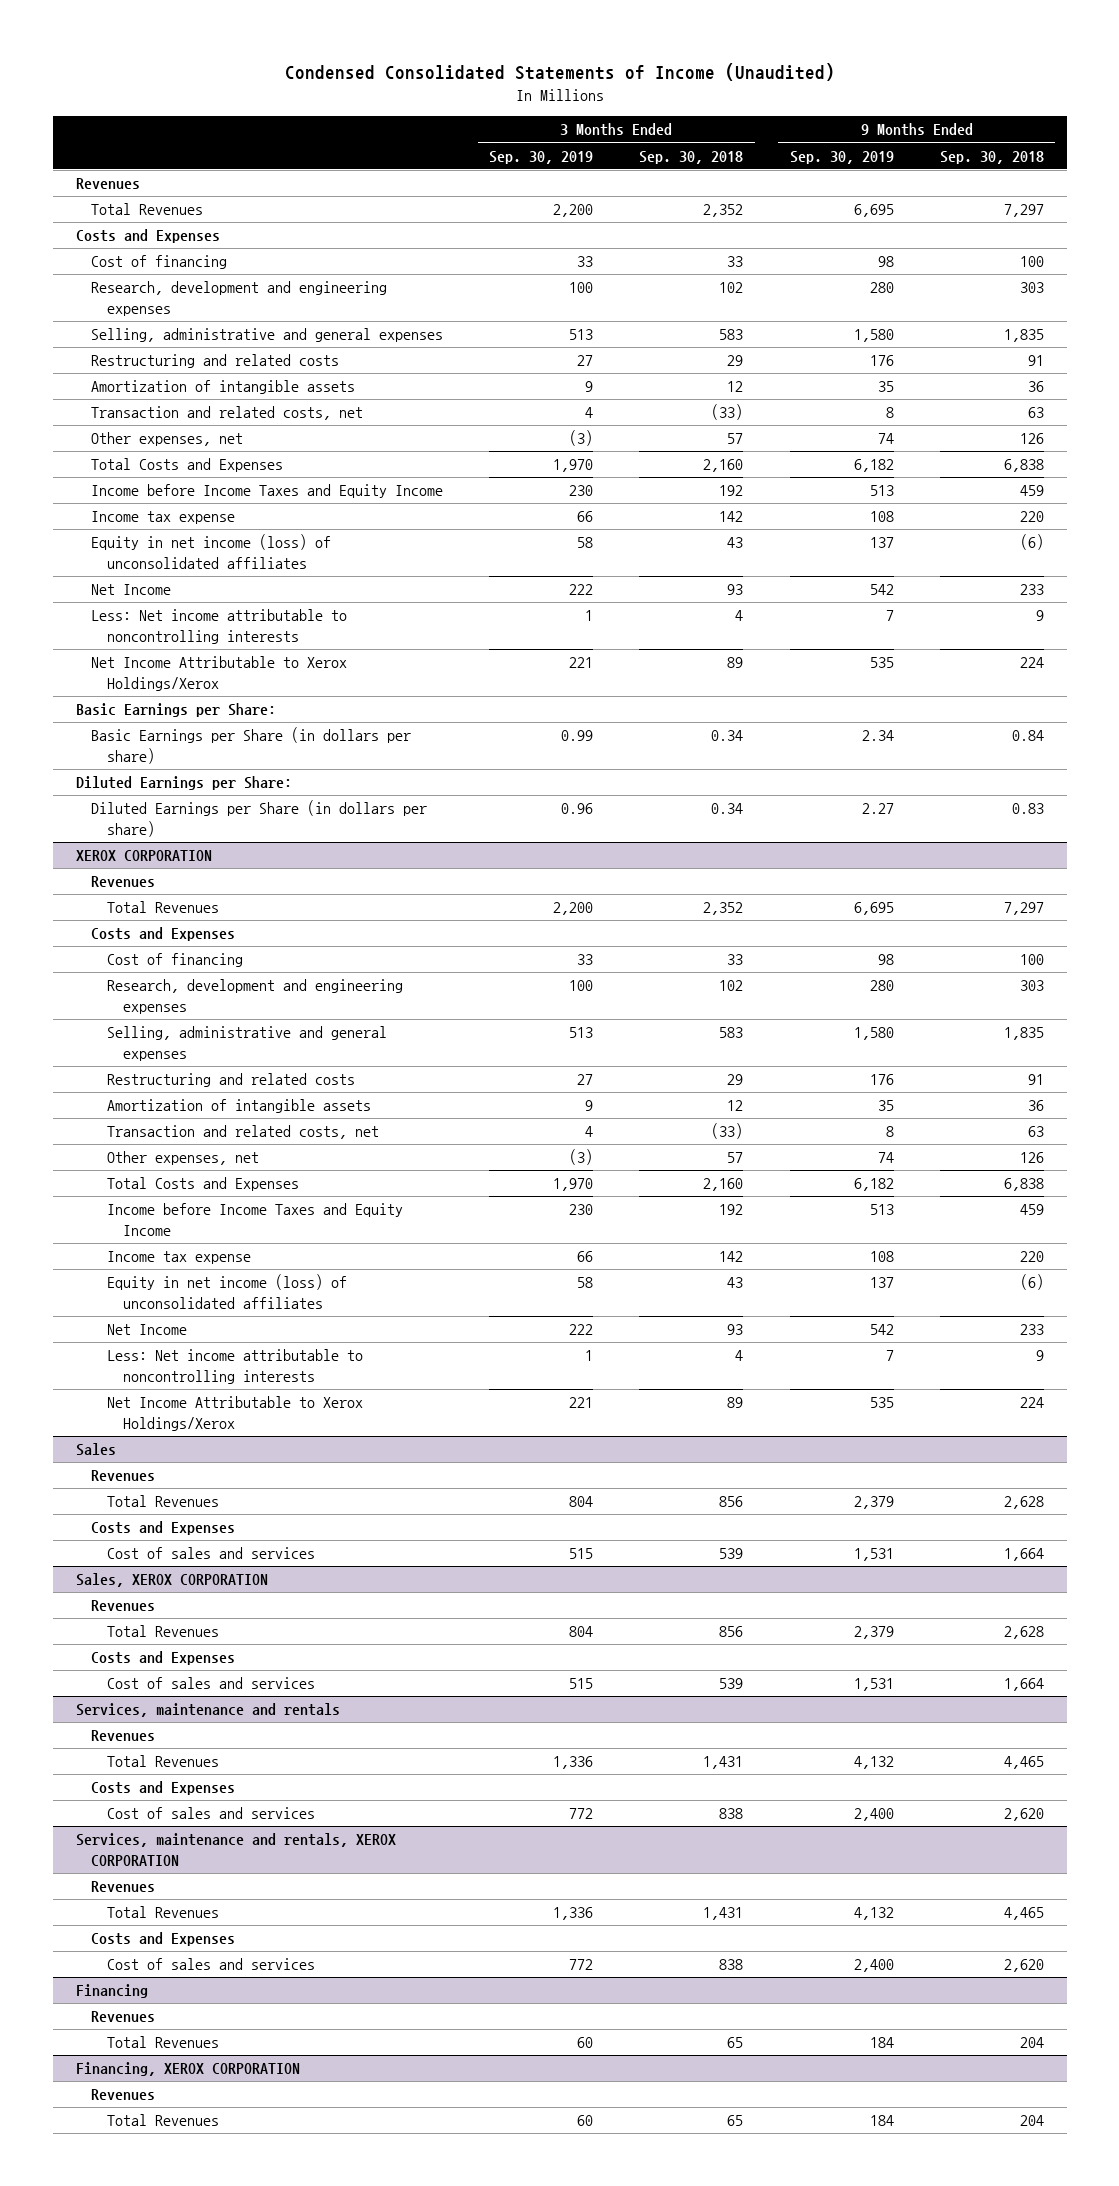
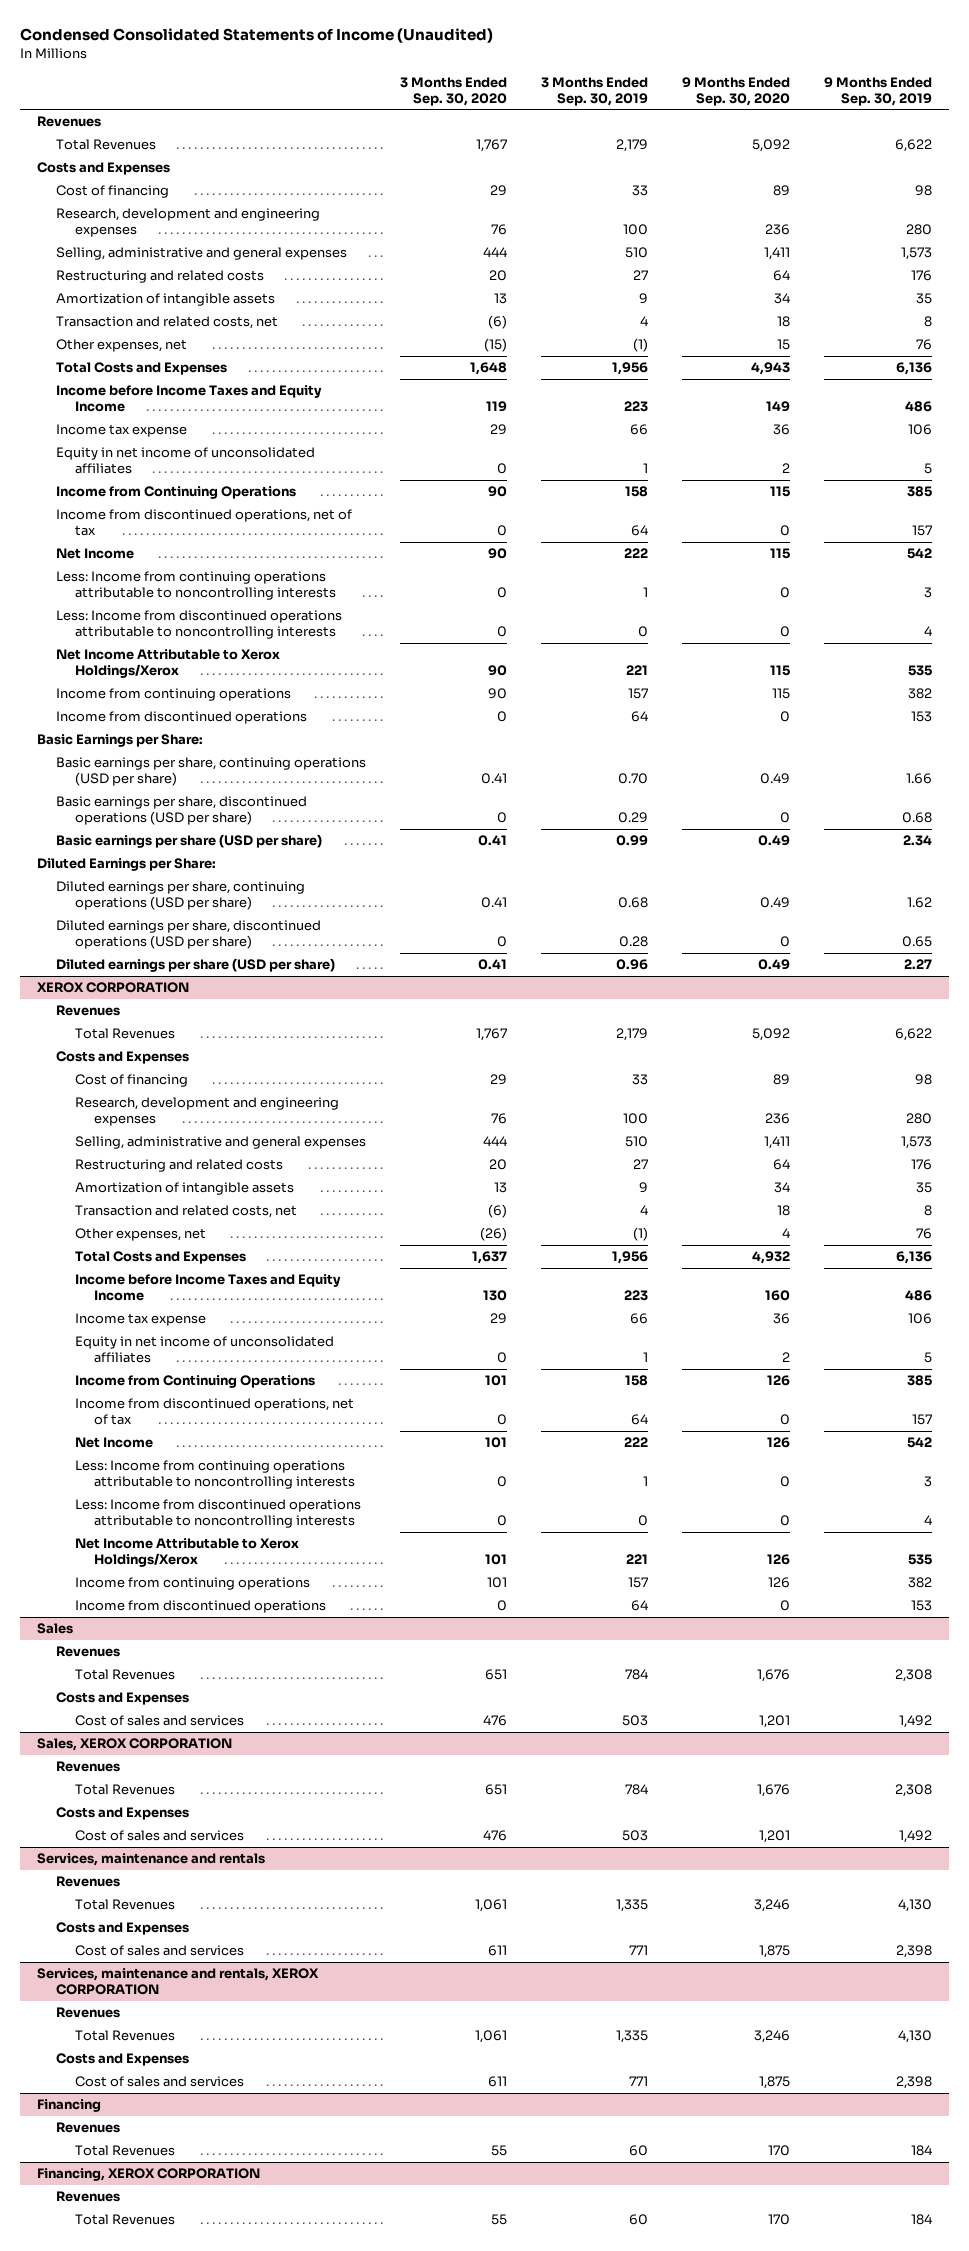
- | 3 Months Ended Sep. 30, 2019 | 3 Months Ended Sep. 30, 2018 | 9 Months Ended Sep. 30, 2019 | 9 Months Ended Sep. 30, 2018
+ | 3 Months Ended Sep. 30, 2020 | 3 Months Ended Sep. 30, 2019 | 9 Months Ended Sep. 30, 2020 | 9 Months Ended Sep. 30, 2019
- Total Revenues | 2,200 | 2,352 | 6,695 | 7,297
+ Total Revenues | 1,767 | 2,179 | 5,092 | 6,622
- Selling, administrative and general expenses | 513 | 583 | 1,580 | 1,835
+ Selling, administrative and general expenses | 444 | 510 | 1,411 | 1,573
- Other expenses, net | (3) | 57 | 74 | 126
- Total Costs and Expenses | 1,970 | 2,160 | 6,182 | 6,838
- Income before Income Taxes and Equity Income | 230 | 192 | 513 | 459
- Income tax expense | 66 | 142 | 108 | 220
- Equity in net income (loss) of unconsolidated affiliates | 58 | 43 | 137 | (6)
+ Other expenses, net | (15) | (1) | 15 | 76
+ Total Costs and Expenses | 1,648 | 1,956 | 4,943 | 6,136
+ Income before Income Taxes and Equity Income | 119 | 223 | 149 | 486
+ Income tax expense | 29 | 66 | 36 | 106
+ Equity in net income of unconsolidated affiliates | 0 | 1 | 2 | 5
+ Income from Continuing Operations | 90 | 158 | 115 | 385
+ Income from discontinued operations, net of tax | 0 | 64 | 0 | 157
- Less: Net income attributable to noncontrolling interests | 1 | 4 | 7 | 9
+ Less: Income from continuing operations attributable to noncontrolling interests | 0 | 1 | 0 | 3
+ Less: Income from discontinued operations attributable to noncontrolling interests | 0 | 0 | 0 | 4
+ Income from continuing operations | 90 | 157 | 115 | 382
+ Income from discontinued operations | 0 | 64 | 0 | 153
- Basic Earnings per Share (in dollars per share) | 0.99 | 0.34 | 2.34 | 0.84
+ Basic earnings per share, continuing operations (USD per share) | 0.41 | 0.70 | 0.49 | 1.66
+ Basic earnings per share, discontinued operations (USD per share) | 0 | 0.29 | 0 | 0.68
+ Basic earnings per share (USD per share) | 0.41 | 0.99 | 0.49 | 2.34
- Diluted Earnings per Share (in dollars per share) | 0.96 | 0.34 | 2.27 | 0.83
+ Diluted earnings per share, continuing operations (USD per share) | 0.41 | 0.68 | 0.49 | 1.62
+ Diluted earnings per share, discontinued operations (USD per share) | 0 | 0.28 | 0 | 0.65
+ Diluted earnings per share (USD per share) | 0.41 | 0.96 | 0.49 | 2.27
@ XEROX CORPORATION
- Total Revenues | 2,200 | 2,352 | 6,695 | 7,297
+ Total Revenues | 1,767 | 2,179 | 5,092 | 6,622
- Selling, administrative and general expenses | 513 | 583 | 1,580 | 1,835
+ Selling, administrative and general expenses | 444 | 510 | 1,411 | 1,573
- Other expenses, net | (3) | 57 | 74 | 126
- Total Costs and Expenses | 1,970 | 2,160 | 6,182 | 6,838
- Income before Income Taxes and Equity Income | 230 | 192 | 513 | 459
- Income tax expense | 66 | 142 | 108 | 220
- Equity in net income (loss) of unconsolidated affiliates | 58 | 43 | 137 | (6)
+ Other expenses, net | (26) | (1) | 4 | 76
+ Total Costs and Expenses | 1,637 | 1,956 | 4,932 | 6,136
+ Income before Income Taxes and Equity Income | 130 | 223 | 160 | 486
+ Income tax expense | 29 | 66 | 36 | 106
+ Equity in net income of unconsolidated affiliates | 0 | 1 | 2 | 5
+ Income from Continuing Operations | 101 | 158 | 126 | 385
+ Income from discontinued operations, net of tax | 0 | 64 | 0 | 157
- Less: Net income attributable to noncontrolling interests | 1 | 4 | 7 | 9
+ Less: Income from continuing operations attributable to noncontrolling interests | 0 | 1 | 0 | 3
+ Less: Income from discontinued operations attributable to noncontrolling interests | 0 | 0 | 0 | 4
+ Income from continuing operations | 101 | 157 | 126 | 382
+ Income from discontinued operations | 0 | 64 | 0 | 153
@ Sales
- Total Revenues | 804 | 856 | 2,379 | 2,628
+ Total Revenues | 651 | 784 | 1,676 | 2,308
- Cost of sales and services | 515 | 539 | 1,531 | 1,664
+ Cost of sales and services | 476 | 503 | 1,201 | 1,492
@ Sales, XEROX CORPORATION
- Total Revenues | 804 | 856 | 2,379 | 2,628
+ Total Revenues | 651 | 784 | 1,676 | 2,308
- Cost of sales and services | 515 | 539 | 1,531 | 1,664
+ Cost of sales and services | 476 | 503 | 1,201 | 1,492
@ Services, maintenance and rentals
- Total Revenues | 1,336 | 1,431 | 4,132 | 4,465
+ Total Revenues | 1,061 | 1,335 | 3,246 | 4,130
- Cost of sales and services | 772 | 838 | 2,400 | 2,620
+ Cost of sales and services | 611 | 771 | 1,875 | 2,398
@ Services, maintenance and rentals, XEROX CORPORATION
- Total Revenues | 1,336 | 1,431 | 4,132 | 4,465
+ Total Revenues | 1,061 | 1,335 | 3,246 | 4,130
- Cost of sales and services | 772 | 838 | 2,400 | 2,620
+ Cost of sales and services | 611 | 771 | 1,875 | 2,398

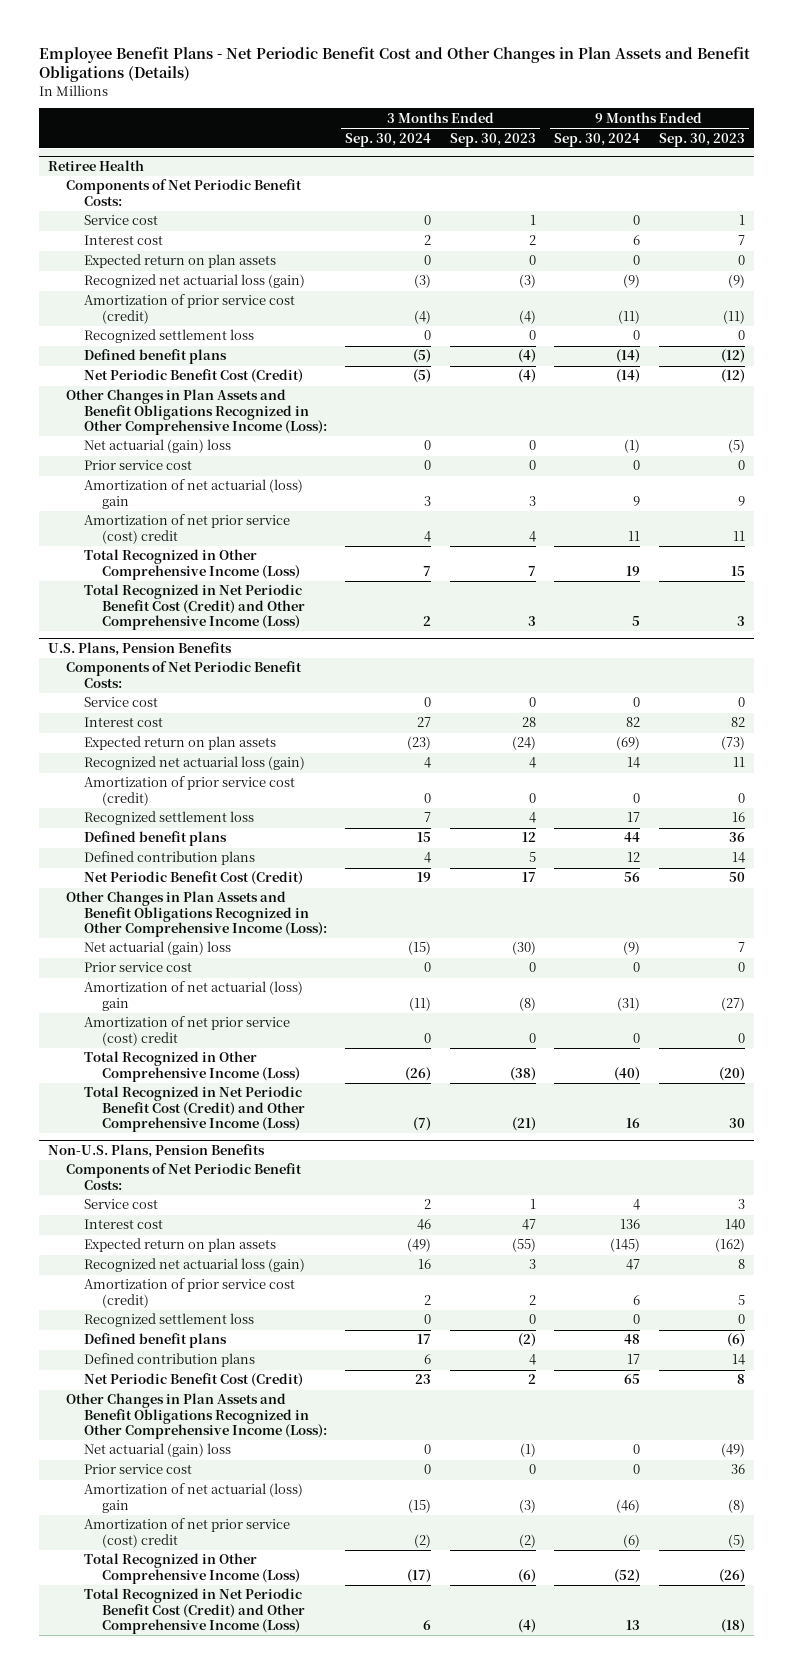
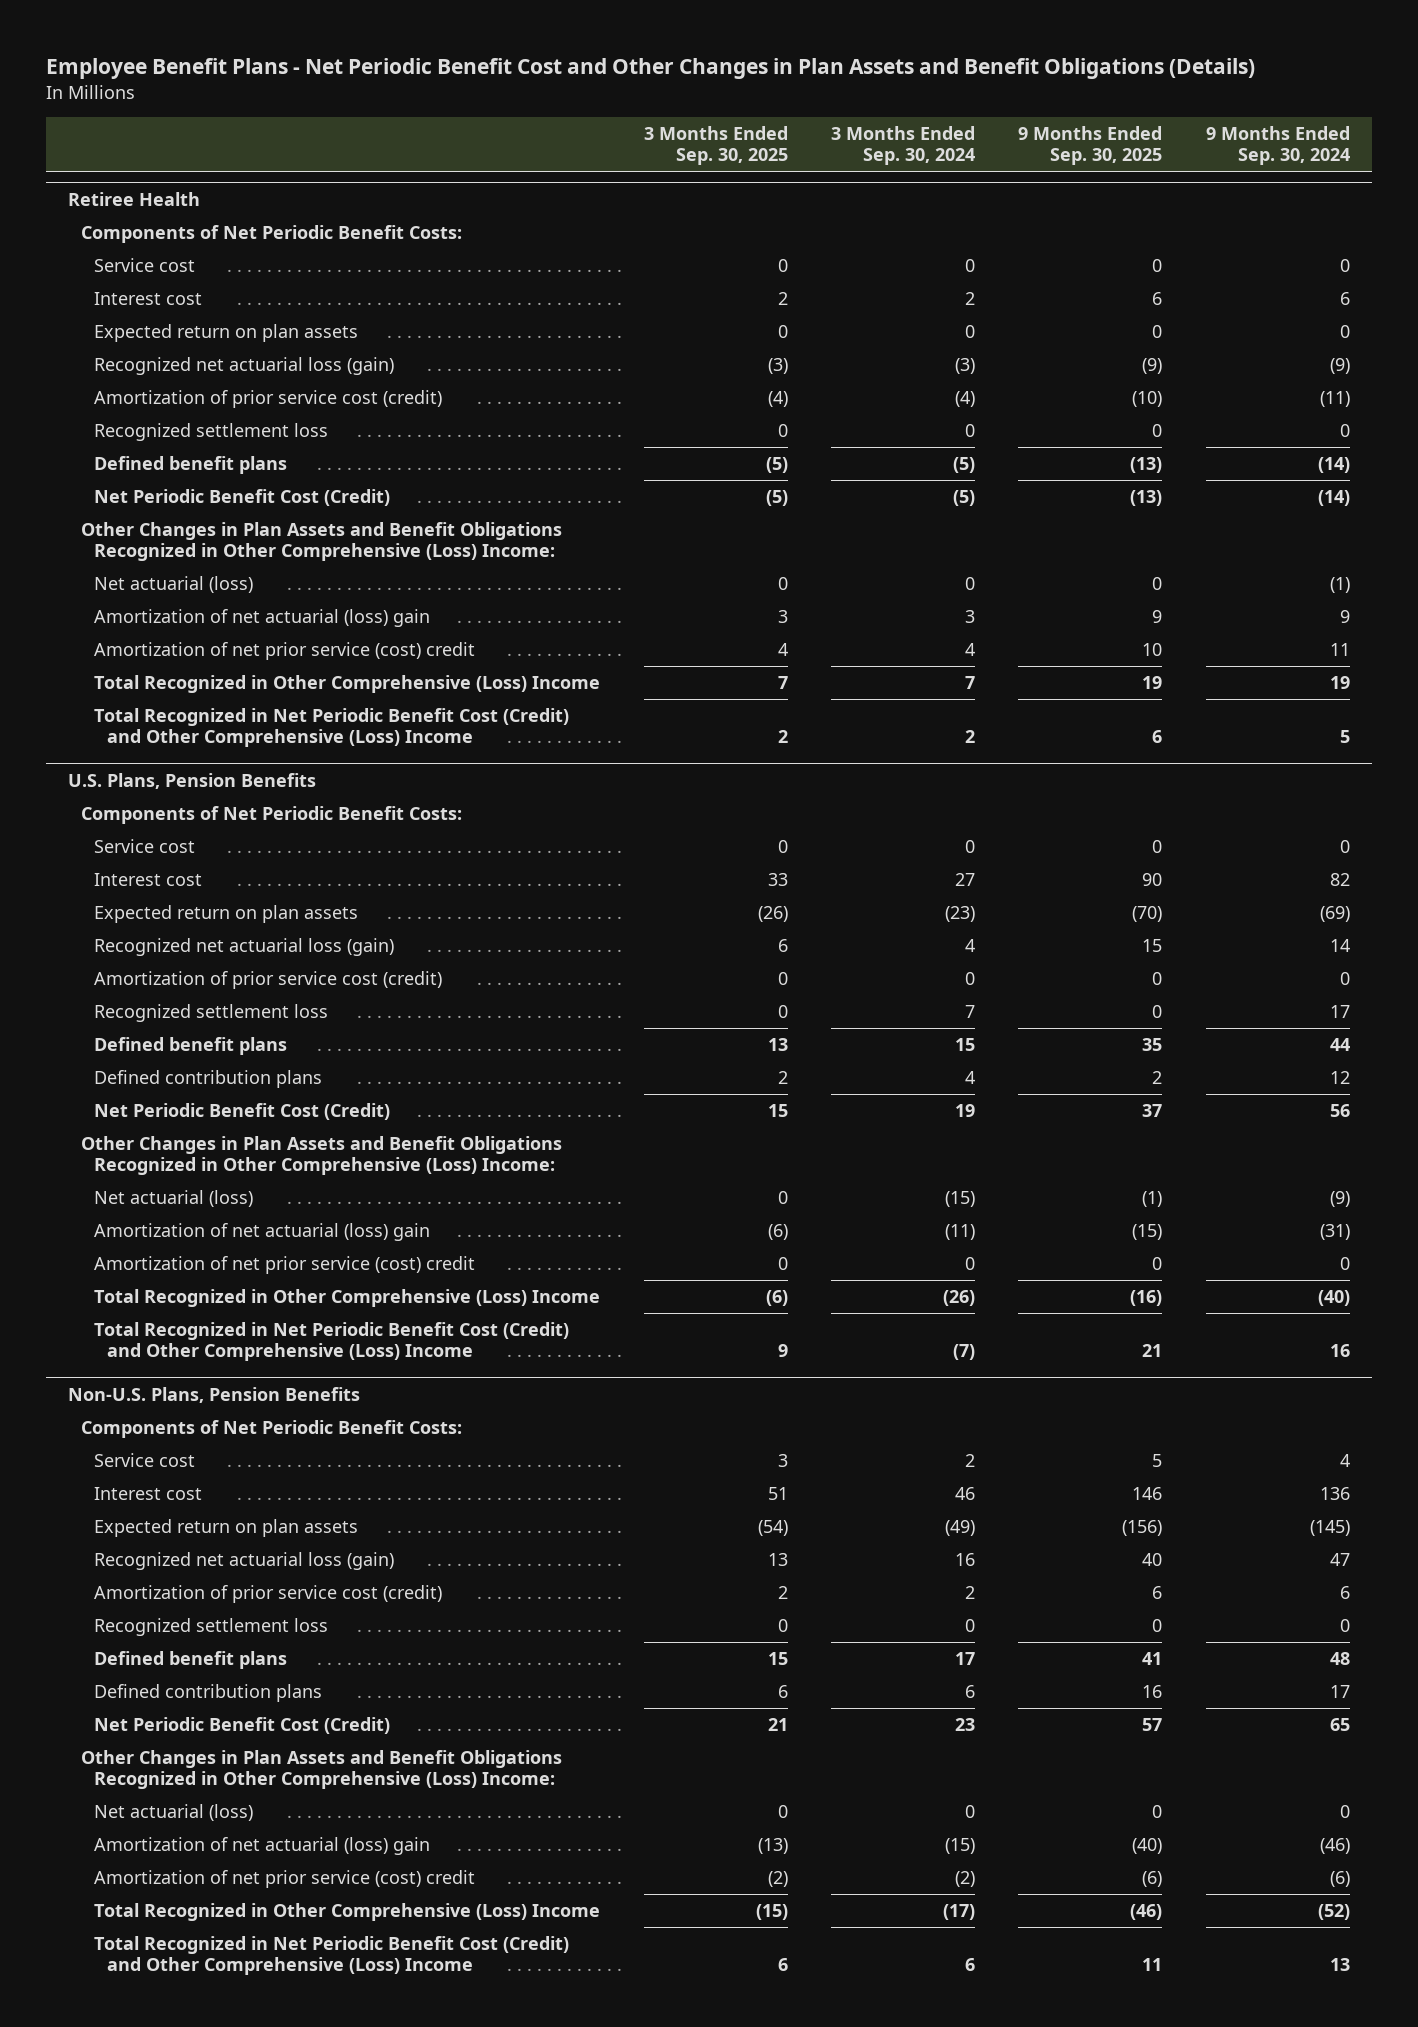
- | 3 Months Ended Sep. 30, 2024 | 3 Months Ended Sep. 30, 2023 | 9 Months Ended Sep. 30, 2024 | 9 Months Ended Sep. 30, 2023
+ | 3 Months Ended Sep. 30, 2025 | 3 Months Ended Sep. 30, 2024 | 9 Months Ended Sep. 30, 2025 | 9 Months Ended Sep. 30, 2024
@ Retiree Health
- Other Changes in Plan Assets and Benefit Obligations Recognized in Other Comprehensive Income (Loss):
- Net actuarial (gain) loss | 0 | 0 | (1) | (5)
- Prior service cost | 0 | 0 | 0 | 0
+ Other Changes in Plan Assets and Benefit Obligations Recognized in Other Comprehensive (Loss) Income:
+ Net actuarial (loss) | 0 | 0 | 0 | (1)
- Total Recognized in Other Comprehensive Income (Loss) | 7 | 7 | 19 | 15
- Total Recognized in Net Periodic Benefit Cost (Credit) and Other Comprehensive Income (Loss) | 2 | 3 | 5 | 3
+ Total Recognized in Other Comprehensive (Loss) Income | 7 | 7 | 19 | 19
+ Total Recognized in Net Periodic Benefit Cost (Credit) and Other Comprehensive (Loss) Income | 2 | 2 | 6 | 5
@ U.S. Plans, Pension Benefits
- Other Changes in Plan Assets and Benefit Obligations Recognized in Other Comprehensive Income (Loss):
- Net actuarial (gain) loss | (15) | (30) | (9) | 7
- Prior service cost | 0 | 0 | 0 | 0
+ Other Changes in Plan Assets and Benefit Obligations Recognized in Other Comprehensive (Loss) Income:
+ Net actuarial (loss) | 0 | (15) | (1) | (9)
- Total Recognized in Other Comprehensive Income (Loss) | (26) | (38) | (40) | (20)
- Total Recognized in Net Periodic Benefit Cost (Credit) and Other Comprehensive Income (Loss) | (7) | (21) | 16 | 30
+ Total Recognized in Other Comprehensive (Loss) Income | (6) | (26) | (16) | (40)
+ Total Recognized in Net Periodic Benefit Cost (Credit) and Other Comprehensive (Loss) Income | 9 | (7) | 21 | 16
@ Non-U.S. Plans, Pension Benefits
- Other Changes in Plan Assets and Benefit Obligations Recognized in Other Comprehensive Income (Loss):
- Net actuarial (gain) loss | 0 | (1) | 0 | (49)
- Prior service cost | 0 | 0 | 0 | 36
+ Other Changes in Plan Assets and Benefit Obligations Recognized in Other Comprehensive (Loss) Income:
+ Net actuarial (loss) | 0 | 0 | 0 | 0
- Total Recognized in Other Comprehensive Income (Loss) | (17) | (6) | (52) | (26)
- Total Recognized in Net Periodic Benefit Cost (Credit) and Other Comprehensive Income (Loss) | 6 | (4) | 13 | (18)
+ Total Recognized in Other Comprehensive (Loss) Income | (15) | (17) | (46) | (52)
+ Total Recognized in Net Periodic Benefit Cost (Credit) and Other Comprehensive (Loss) Income | 6 | 6 | 11 | 13

